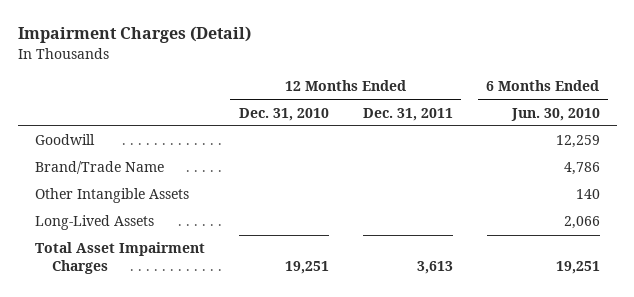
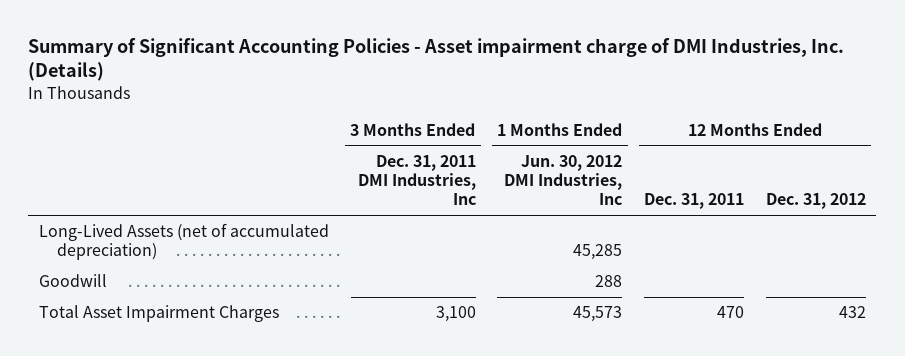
- Impairment Charges (Detail)
+ Summary of Significant Accounting Policies - Asset impairment charge of DMI Industries, Inc. (Details)
- | 12 Months Ended Dec. 31, 2010 | 12 Months Ended Dec. 31, 2011 | 6 Months Ended Jun. 30, 2010
+ | 3 Months Ended Dec. 31, 2011 DMI Industries, Inc | 1 Months Ended Jun. 30, 2012 DMI Industries, Inc | 12 Months Ended Dec. 31, 2011 | 12 Months Ended Dec. 31, 2012
+ Long-Lived Assets (net of accumulated depreciation) | | 45,285 | |
- Brand/Trade Name | | | 4,786
- Other Intangible Assets | | | 140
- Long-Lived Assets | | | 2,066
- Total Asset Impairment Charges | 19,251 | 3,613 | 19,251
+ Total Asset Impairment Charges | 3,100 | 45,573 | 470 | 432

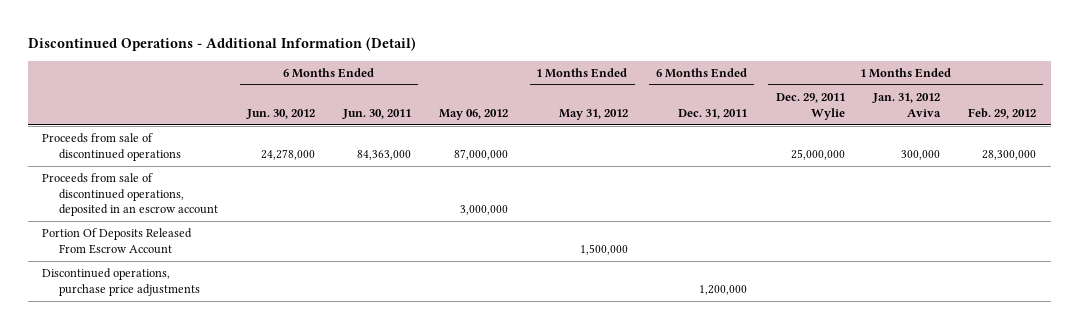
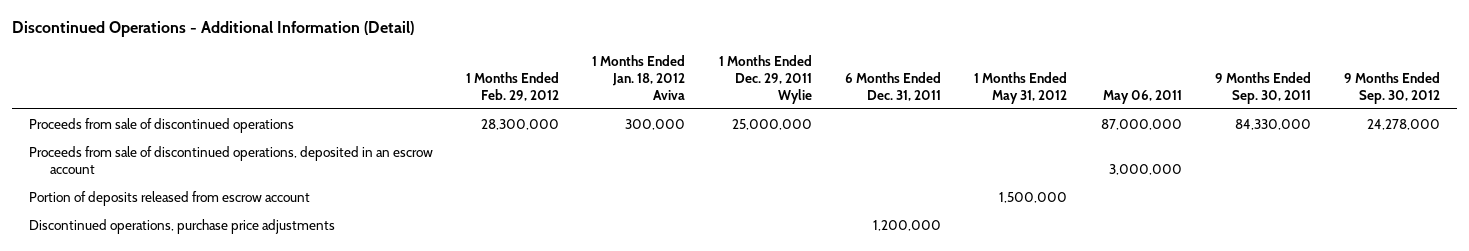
- | 6 Months Ended Jun. 30, 2012 | 6 Months Ended Jun. 30, 2011 | May 06, 2012 | 1 Months Ended May 31, 2012 | 6 Months Ended Dec. 31, 2011 | 1 Months Ended Dec. 29, 2011 Wylie | 1 Months Ended Jan. 31, 2012 Aviva | 1 Months Ended Feb. 29, 2012
+ | 1 Months Ended Feb. 29, 2012 | 1 Months Ended Jan. 18, 2012 Aviva | 1 Months Ended Dec. 29, 2011 Wylie | 6 Months Ended Dec. 31, 2011 | 1 Months Ended May 31, 2012 | May 06, 2011 | 9 Months Ended Sep. 30, 2011 | 9 Months Ended Sep. 30, 2012
- Portion Of Deposits Released From Escrow Account | | | | 1,500,000 | | | |
+ Portion of deposits released from escrow account | | | | | 1,500,000 | | |

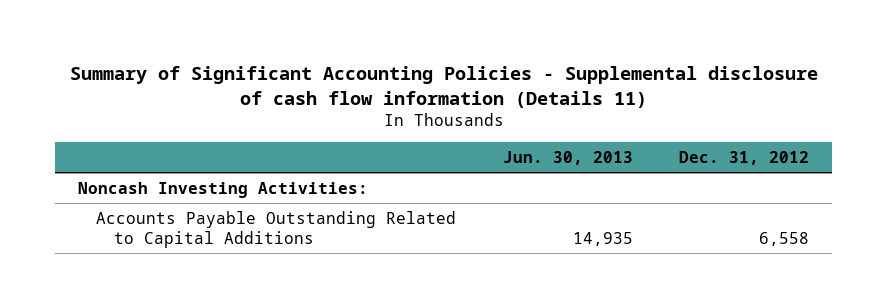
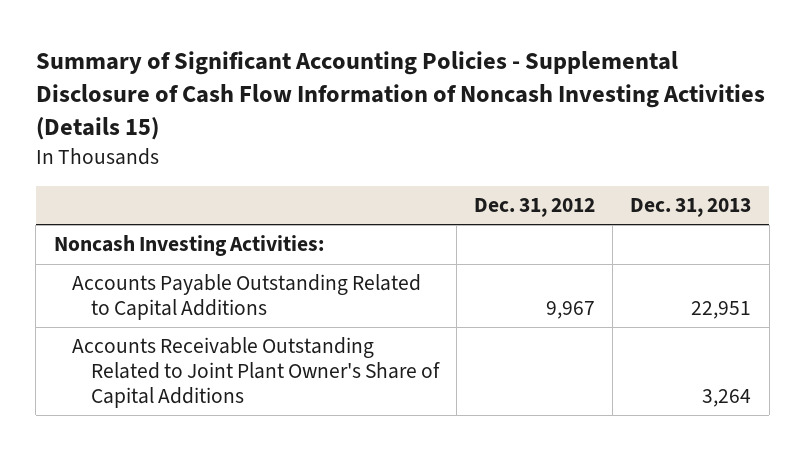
- Summary of Significant Accounting Policies - Supplemental disclosure of cash flow information (Details 11)
+ Summary of Significant Accounting Policies - Supplemental Disclosure of Cash Flow Information of Noncash Investing Activities (Details 15)
- | Jun. 30, 2013 | Dec. 31, 2012
+ | Dec. 31, 2012 | Dec. 31, 2013
- Accounts Payable Outstanding Related to Capital Additions | 14,935 | 6,558
+ Accounts Payable Outstanding Related to Capital Additions | 9,967 | 22,951
+ Accounts Receivable Outstanding Related to Joint Plant Owner's Share of Capital Additions | | 3,264

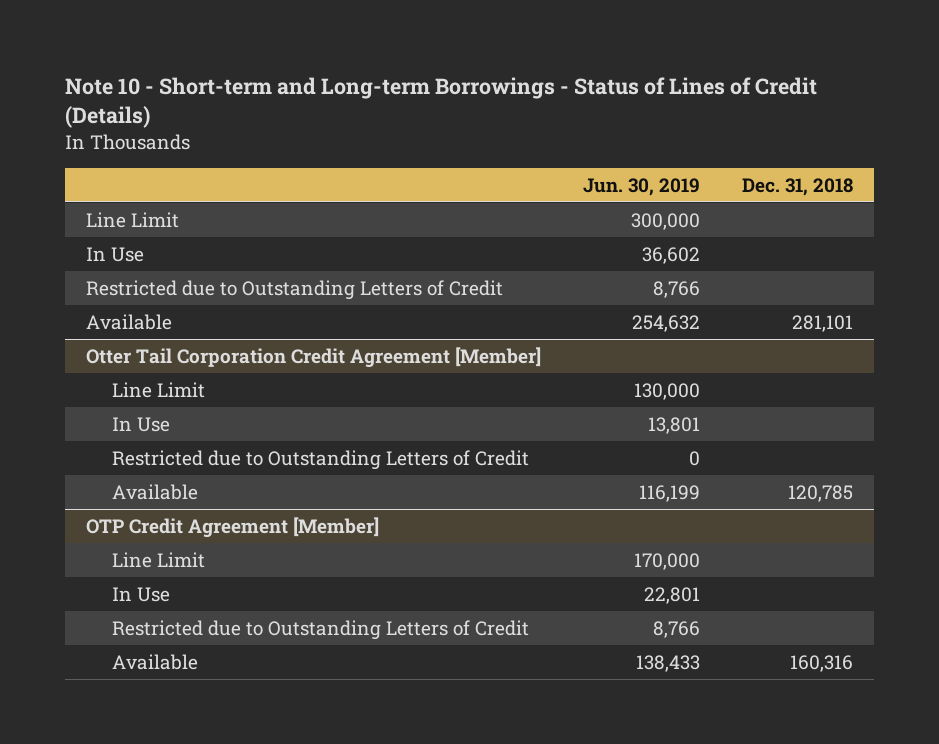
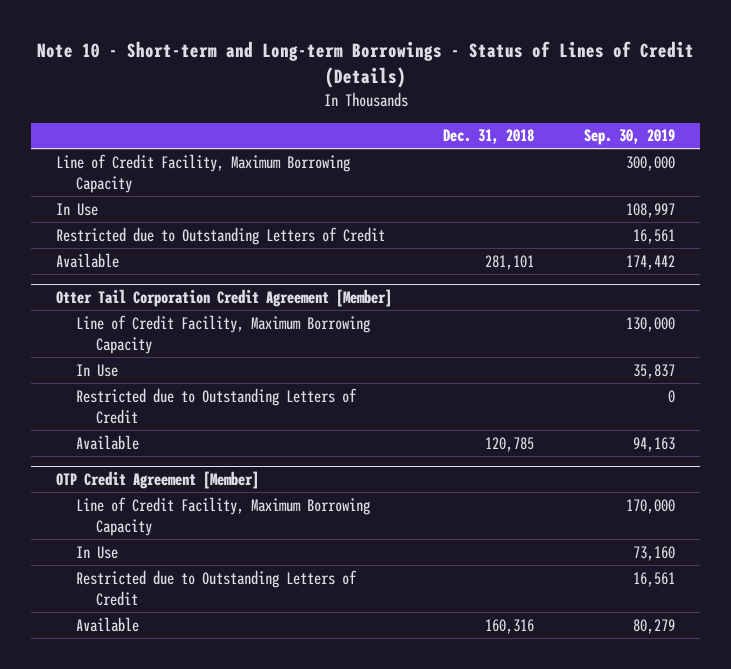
- | Jun. 30, 2019 | Dec. 31, 2018
+ | Dec. 31, 2018 | Sep. 30, 2019
- Line Limit | 300,000 |
+ Line of Credit Facility, Maximum Borrowing Capacity | | 300,000
@ Otter Tail Corporation Credit Agreement [Member]
- Line Limit | 130,000 |
+ Line of Credit Facility, Maximum Borrowing Capacity | | 130,000
@ OTP Credit Agreement [Member]
- Line Limit | 170,000 |
+ Line of Credit Facility, Maximum Borrowing Capacity | | 170,000

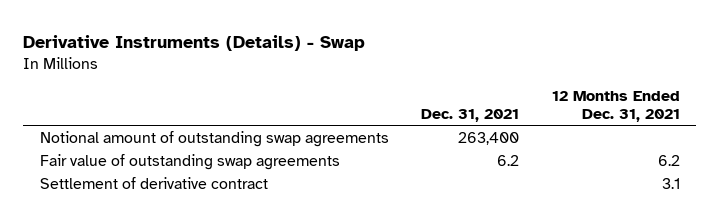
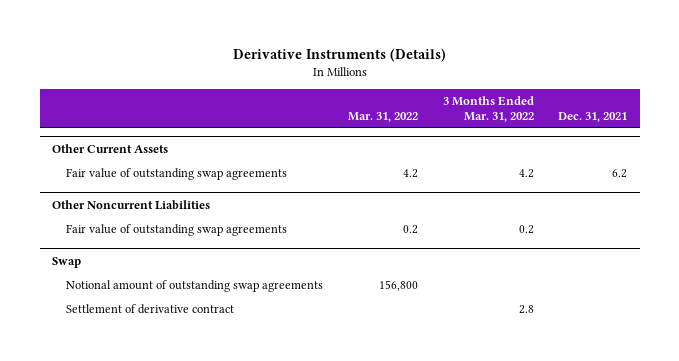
- Derivative Instruments (Details) - Swap
+ Derivative Instruments (Details)
- | Dec. 31, 2021 | 12 Months Ended Dec. 31, 2021
+ | Mar. 31, 2022 | 3 Months Ended Mar. 31, 2022 | Dec. 31, 2021
- Notional amount of outstanding swap agreements | 263,400 |
+ Other Current Assets
- Settlement of derivative contract | | 3.1
+ Other Noncurrent Liabilities
+ Fair value of outstanding swap agreements | 0.2 | 0.2 |
+ Swap
+ Notional amount of outstanding swap agreements | 156,800 | |
+ Settlement of derivative contract | | 2.8 |

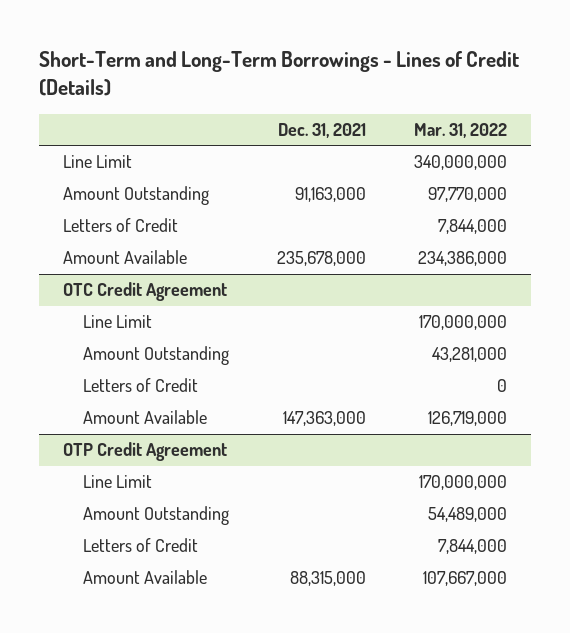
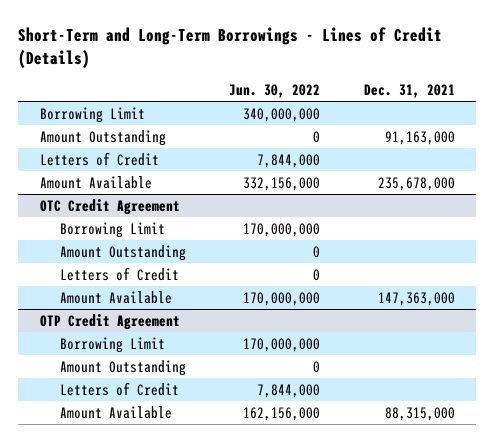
- | Dec. 31, 2021 | Mar. 31, 2022
+ | Jun. 30, 2022 | Dec. 31, 2021
- Line Limit | | 340,000,000
+ Borrowing Limit | 340,000,000 |
@ OTC Credit Agreement
- Line Limit | | 170,000,000
+ Borrowing Limit | 170,000,000 |
@ OTP Credit Agreement
- Line Limit | | 170,000,000
+ Borrowing Limit | 170,000,000 |

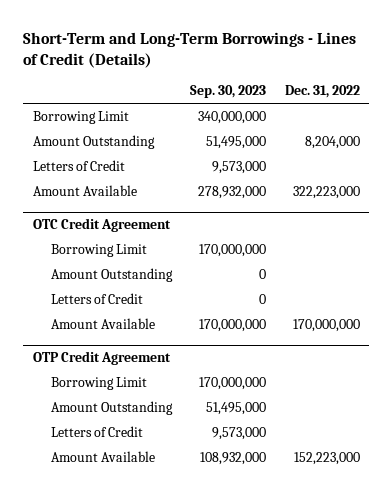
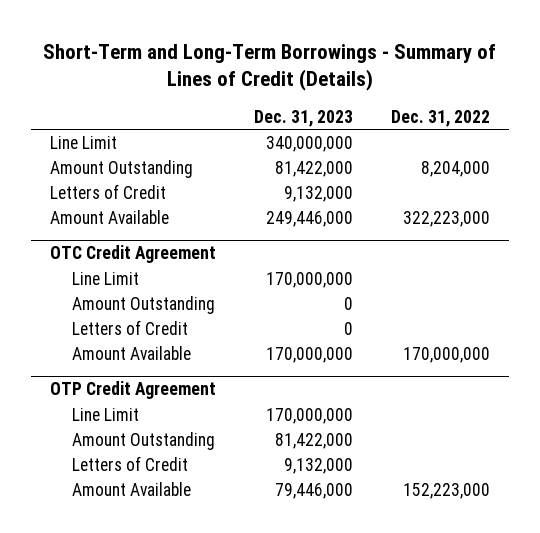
- Short-Term and Long-Term Borrowings - Lines of Credit (Details)
+ Short-Term and Long-Term Borrowings - Summary of Lines of Credit (Details)
- | Sep. 30, 2023 | Dec. 31, 2022
+ | Dec. 31, 2023 | Dec. 31, 2022
- Borrowing Limit | 340,000,000 |
+ Line Limit | 340,000,000 |
@ OTC Credit Agreement
- Borrowing Limit | 170,000,000 |
+ Line Limit | 170,000,000 |
@ OTP Credit Agreement
- Borrowing Limit | 170,000,000 |
+ Line Limit | 170,000,000 |

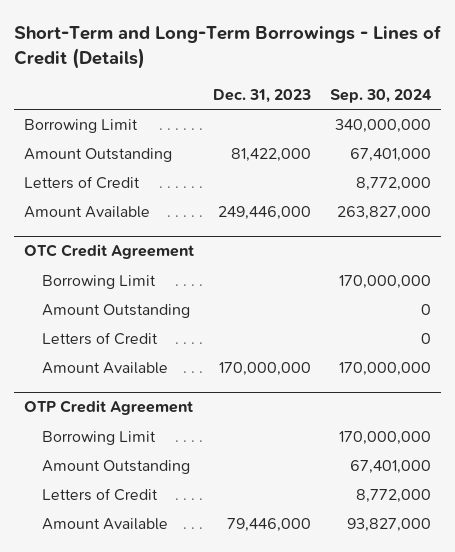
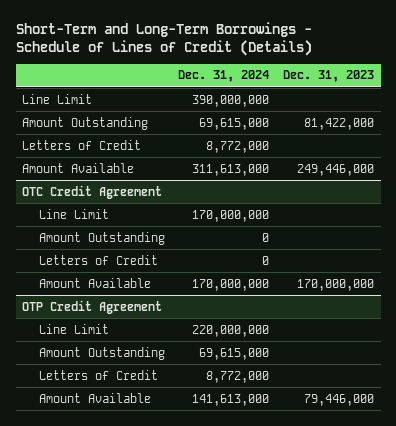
- Short-Term and Long-Term Borrowings - Lines of Credit (Details)
+ Short-Term and Long-Term Borrowings - Schedule of Lines of Credit (Details)
- | Dec. 31, 2023 | Sep. 30, 2024
+ | Dec. 31, 2024 | Dec. 31, 2023
- Borrowing Limit | | 340,000,000
+ Line Limit | 390,000,000 |
@ OTC Credit Agreement
- Borrowing Limit | | 170,000,000
+ Line Limit | 170,000,000 |
@ OTP Credit Agreement
- Borrowing Limit | | 170,000,000
+ Line Limit | 220,000,000 |

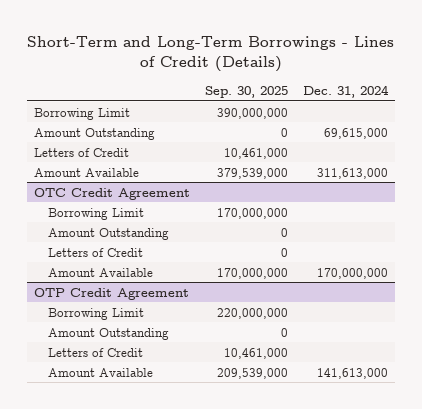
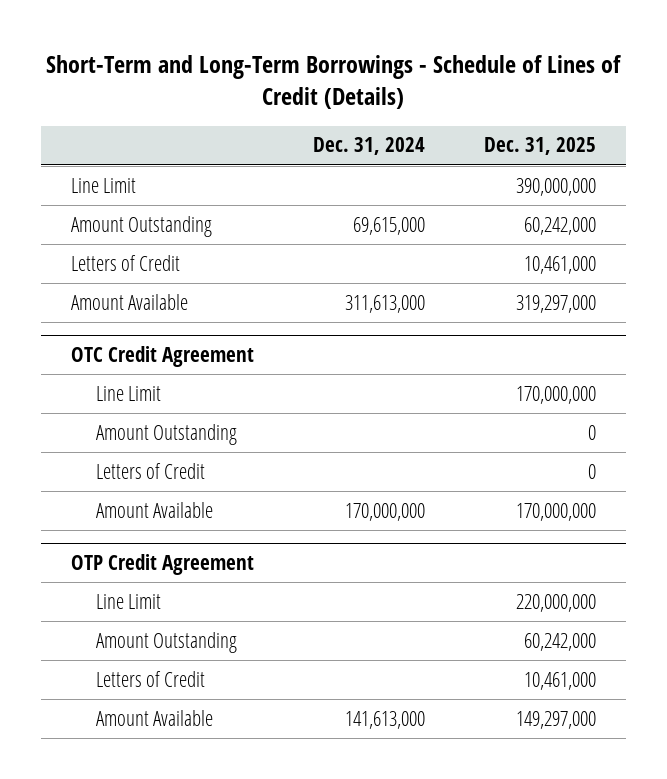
- Short-Term and Long-Term Borrowings - Lines of Credit (Details)
+ Short-Term and Long-Term Borrowings - Schedule of Lines of Credit (Details)
- | Sep. 30, 2025 | Dec. 31, 2024
+ | Dec. 31, 2024 | Dec. 31, 2025
- Borrowing Limit | 390,000,000 |
+ Line Limit | | 390,000,000
@ OTC Credit Agreement
- Borrowing Limit | 170,000,000 |
+ Line Limit | | 170,000,000
@ OTP Credit Agreement
- Borrowing Limit | 220,000,000 |
+ Line Limit | | 220,000,000

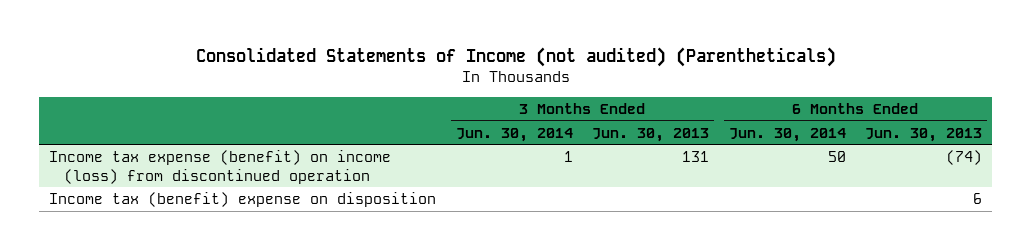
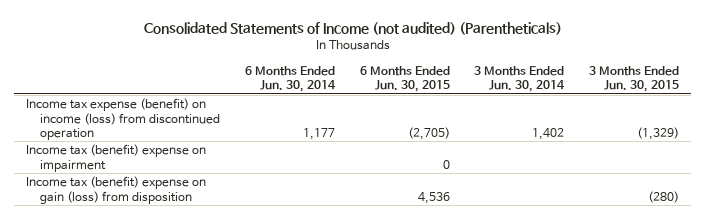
- | 3 Months Ended Jun. 30, 2014 | 3 Months Ended Jun. 30, 2013 | 6 Months Ended Jun. 30, 2014 | 6 Months Ended Jun. 30, 2013
+ | 6 Months Ended Jun. 30, 2014 | 6 Months Ended Jun. 30, 2015 | 3 Months Ended Jun. 30, 2014 | 3 Months Ended Jun. 30, 2015
- Income tax expense (benefit) on income (loss) from discontinued operation | 1 | 131 | 50 | (74)
- Income tax (benefit) expense on disposition | | | | 6
+ Income tax expense (benefit) on income (loss) from discontinued operation | 1,177 | (2,705) | 1,402 | (1,329)
+ Income tax (benefit) expense on impairment | | 0 | |
+ Income tax (benefit) expense on gain (loss) from disposition | | 4,536 | | (280)

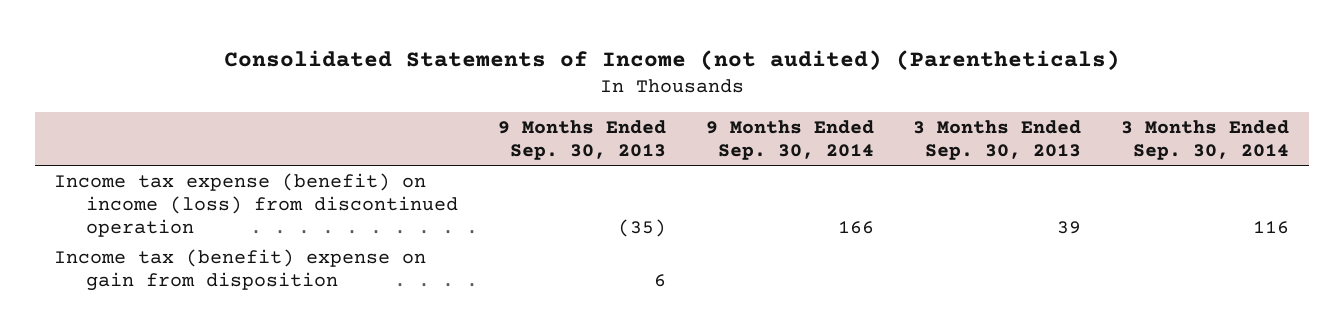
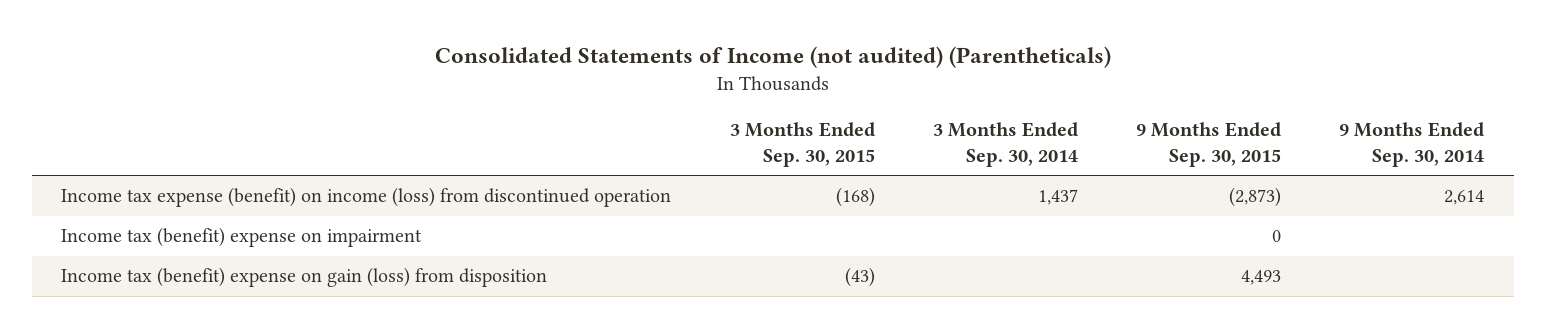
- | 9 Months Ended Sep. 30, 2013 | 9 Months Ended Sep. 30, 2014 | 3 Months Ended Sep. 30, 2013 | 3 Months Ended Sep. 30, 2014
+ | 3 Months Ended Sep. 30, 2015 | 3 Months Ended Sep. 30, 2014 | 9 Months Ended Sep. 30, 2015 | 9 Months Ended Sep. 30, 2014
- Income tax expense (benefit) on income (loss) from discontinued operation | (35) | 166 | 39 | 116
- Income tax (benefit) expense on gain from disposition | 6 | | |
+ Income tax expense (benefit) on income (loss) from discontinued operation | (168) | 1,437 | (2,873) | 2,614
+ Income tax (benefit) expense on impairment | | | 0 |
+ Income tax (benefit) expense on gain (loss) from disposition | (43) | | 4,493 |

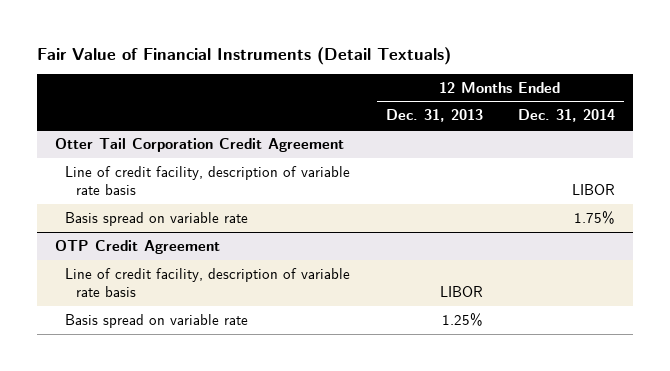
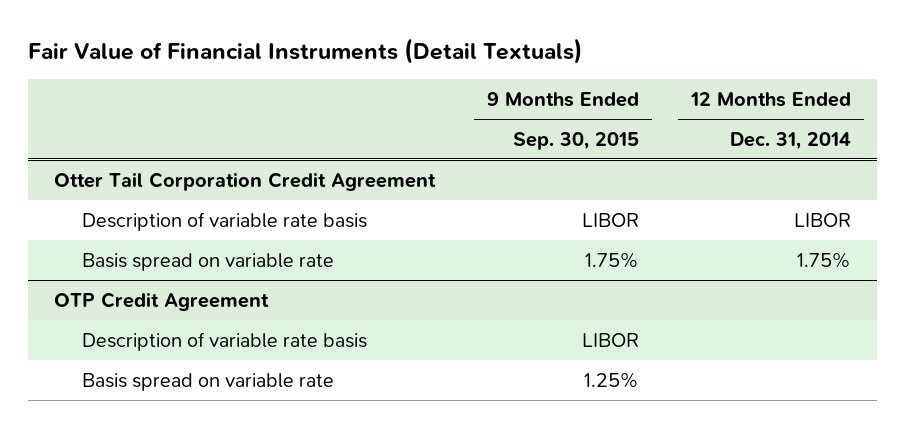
- | 12 Months Ended Dec. 31, 2013 | 12 Months Ended Dec. 31, 2014
+ | 9 Months Ended Sep. 30, 2015 | 12 Months Ended Dec. 31, 2014
@ Otter Tail Corporation Credit Agreement
- Line of credit facility, description of variable rate basis | | LIBOR
+ Description of variable rate basis | LIBOR | LIBOR
@ OTP Credit Agreement
- Line of credit facility, description of variable rate basis | LIBOR |
+ Description of variable rate basis | LIBOR |

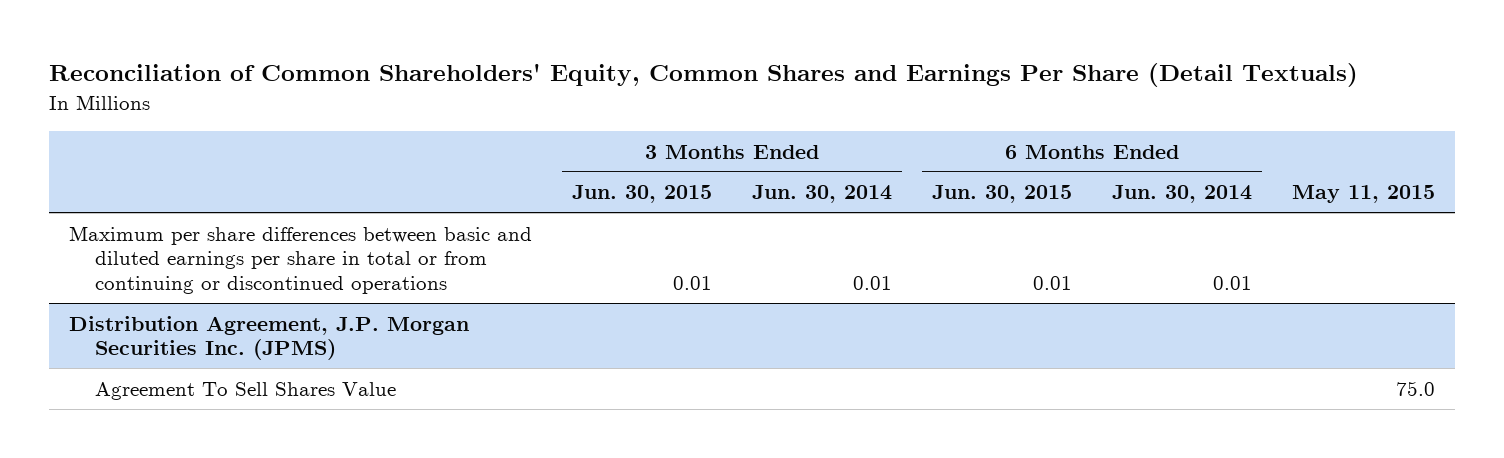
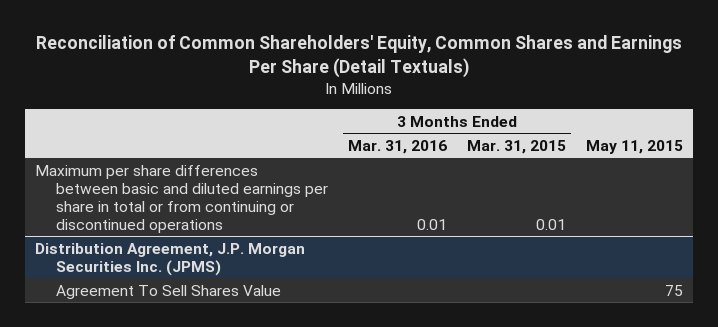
- | 3 Months Ended Jun. 30, 2015 | 3 Months Ended Jun. 30, 2014 | 6 Months Ended Jun. 30, 2015 | 6 Months Ended Jun. 30, 2014 | May 11, 2015
+ | 3 Months Ended Mar. 31, 2016 | 3 Months Ended Mar. 31, 2015 | May 11, 2015
@ Distribution Agreement, J.P. Morgan Securities Inc. (JPMS)
- Agreement To Sell Shares Value | | | | | 75.0
+ Agreement To Sell Shares Value | | | 75

